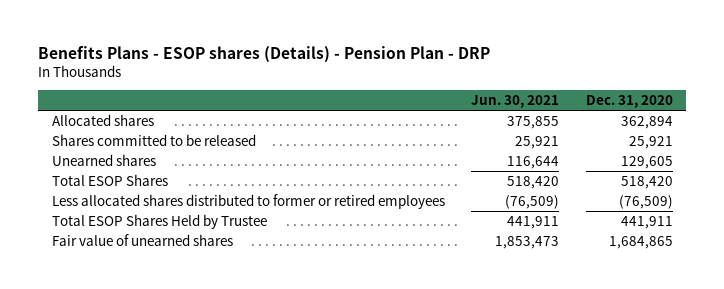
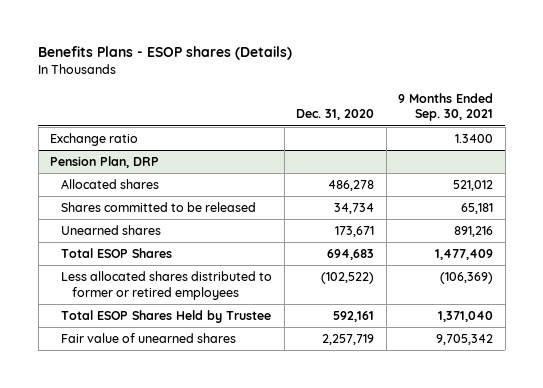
- Benefits Plans - ESOP shares (Details) - Pension Plan - DRP
+ Benefits Plans - ESOP shares (Details)
- | Jun. 30, 2021 | Dec. 31, 2020
+ | Dec. 31, 2020 | 9 Months Ended Sep. 30, 2021
- Allocated shares | 375,855 | 362,894
- Shares committed to be released | 25,921 | 25,921
- Unearned shares | 116,644 | 129,605
- Total ESOP Shares | 518,420 | 518,420
- Less allocated shares distributed to former or retired employees | (76,509) | (76,509)
- Total ESOP Shares Held by Trustee | 441,911 | 441,911
- Fair value of unearned shares | 1,853,473 | 1,684,865
+ Exchange ratio | | 1.3400
+ Pension Plan, DRP
+ Allocated shares | 486,278 | 521,012
+ Shares committed to be released | 34,734 | 65,181
+ Unearned shares | 173,671 | 891,216
+ Total ESOP Shares | 694,683 | 1,477,409
+ Less allocated shares distributed to former or retired employees | (102,522) | (106,369)
+ Total ESOP Shares Held by Trustee | 592,161 | 1,371,040
+ Fair value of unearned shares | 2,257,719 | 9,705,342

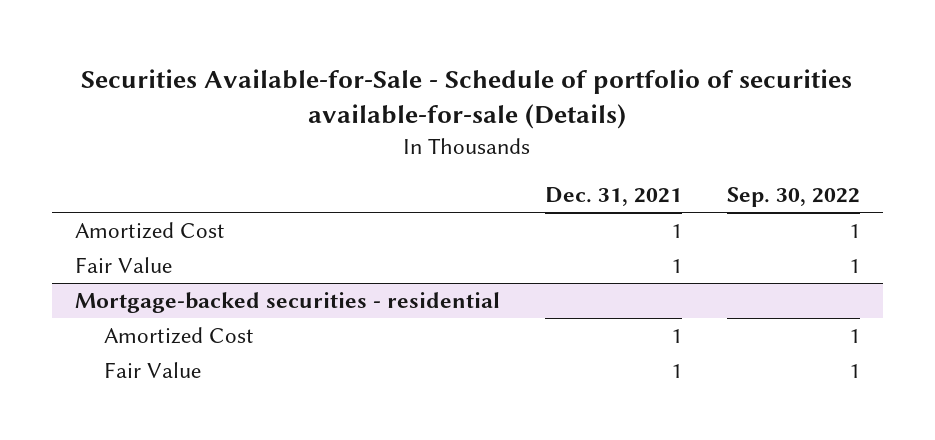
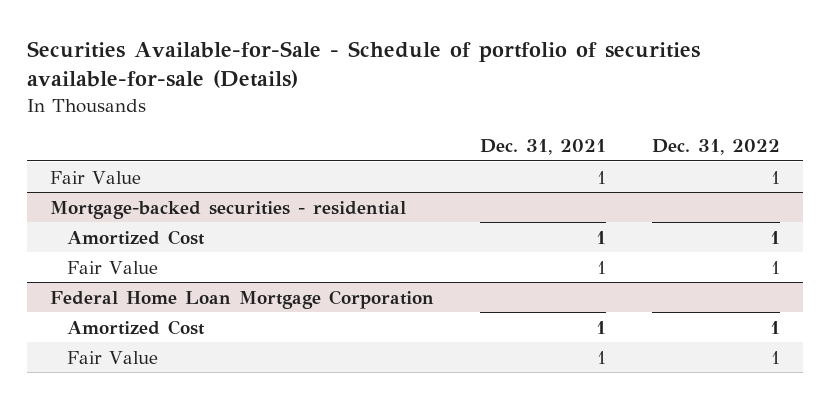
- | Dec. 31, 2021 | Sep. 30, 2022
+ | Dec. 31, 2021 | Dec. 31, 2022
- Amortized Cost | 1 | 1
+ Federal Home Loan Mortgage Corporation
+ Amortized Cost | 1 | 1
+ Fair Value | 1 | 1

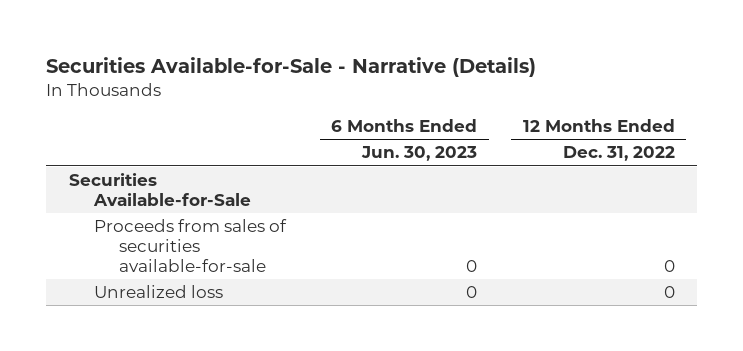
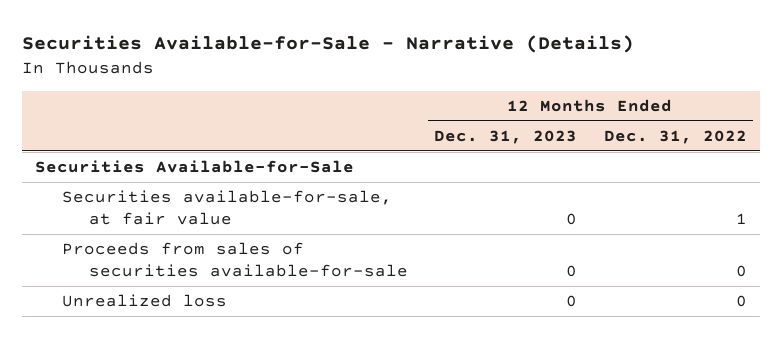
- | 6 Months Ended Jun. 30, 2023 | 12 Months Ended Dec. 31, 2022
+ | 12 Months Ended Dec. 31, 2023 | 12 Months Ended Dec. 31, 2022
+ Securities available-for-sale, at fair value | 0 | 1

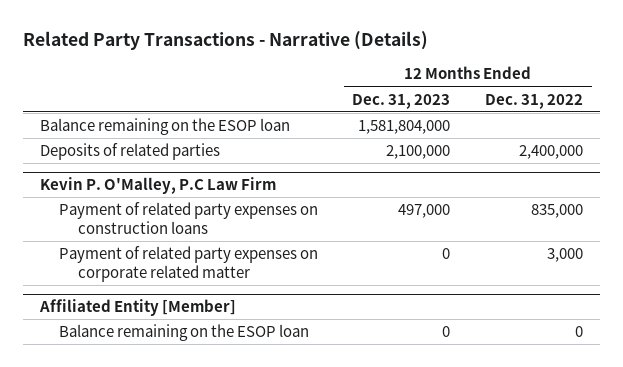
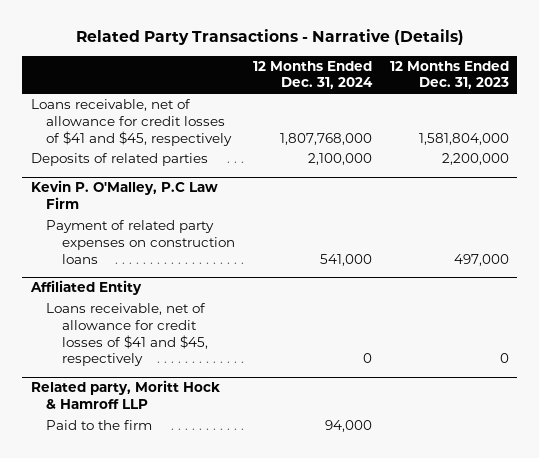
- | 12 Months Ended Dec. 31, 2023 | 12 Months Ended Dec. 31, 2022
+ | 12 Months Ended Dec. 31, 2024 | 12 Months Ended Dec. 31, 2023
- Balance remaining on the ESOP loan | 1,581,804,000 |
- Deposits of related parties | 2,100,000 | 2,400,000
+ Loans receivable, net of allowance for credit losses of $41 and $45, respectively | 1,807,768,000 | 1,581,804,000
+ Deposits of related parties | 2,100,000 | 2,200,000
@ Kevin P. O'Malley, P.C Law Firm
- Payment of related party expenses on corporate related matter | 0 | 3,000
- Affiliated Entity [Member]
- Balance remaining on the ESOP loan | 0 | 0
+ Affiliated Entity
+ Loans receivable, net of allowance for credit losses of $41 and $45, respectively | 0 | 0
+ Related party, Moritt Hock & Hamroff LLP
+ Paid to the firm | 94,000 |

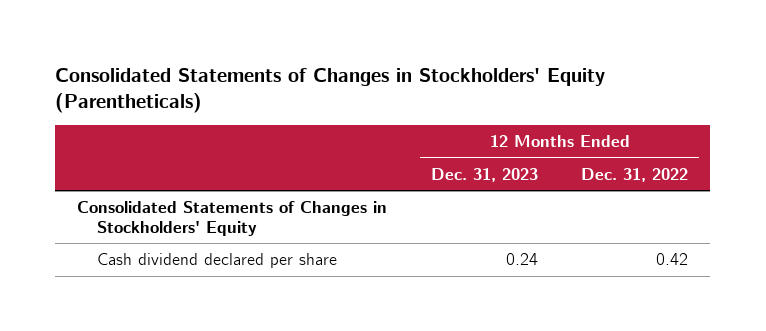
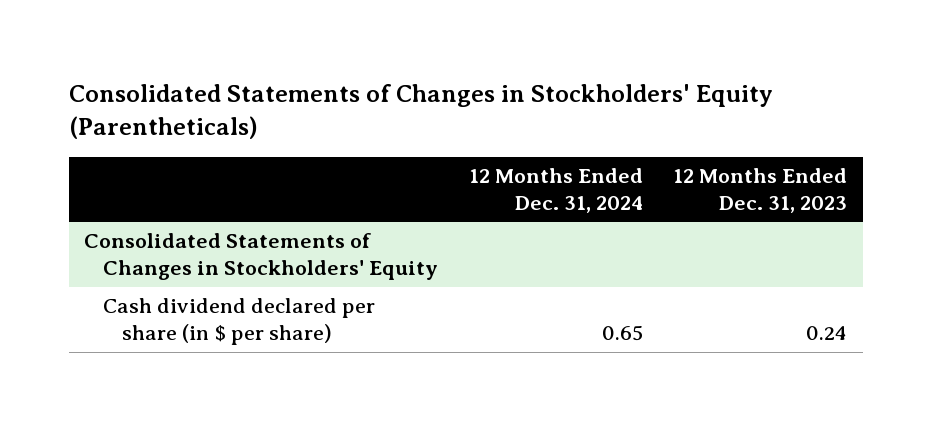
- | 12 Months Ended Dec. 31, 2023 | 12 Months Ended Dec. 31, 2022
+ | 12 Months Ended Dec. 31, 2024 | 12 Months Ended Dec. 31, 2023
- Cash dividend declared per share | 0.24 | 0.42
+ Cash dividend declared per share (in $ per share) | 0.65 | 0.24

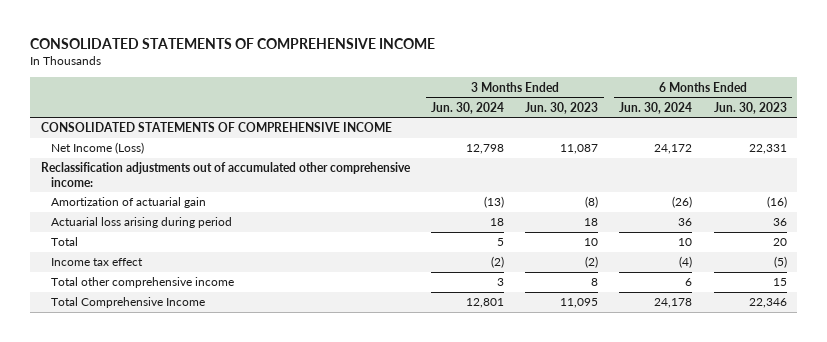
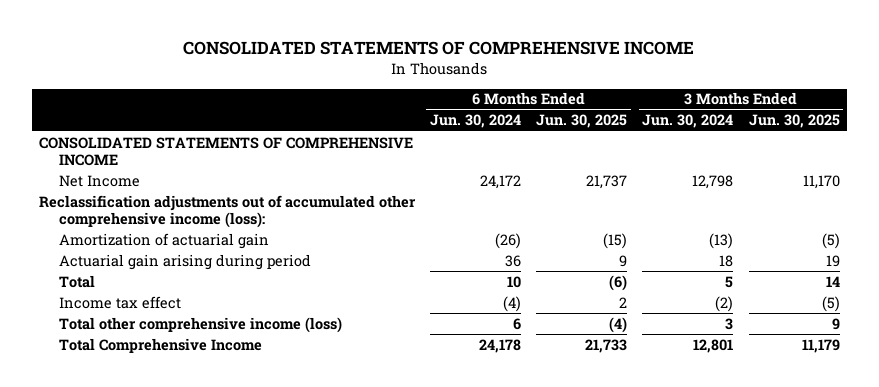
- | 3 Months Ended Jun. 30, 2024 | 3 Months Ended Jun. 30, 2023 | 6 Months Ended Jun. 30, 2024 | 6 Months Ended Jun. 30, 2023
+ | 6 Months Ended Jun. 30, 2024 | 6 Months Ended Jun. 30, 2025 | 3 Months Ended Jun. 30, 2024 | 3 Months Ended Jun. 30, 2025
- Net Income (Loss) | 12,798 | 11,087 | 24,172 | 22,331
- Reclassification adjustments out of accumulated other comprehensive income:
+ Net Income | 24,172 | 21,737 | 12,798 | 11,170
+ Reclassification adjustments out of accumulated other comprehensive income (loss):
- Actuarial loss arising during period | 18 | 18 | 36 | 36
+ Actuarial gain arising during period | 36 | 9 | 18 | 19
- Total other comprehensive income | 3 | 8 | 6 | 15
+ Total other comprehensive income (loss) | 6 | (4) | 3 | 9

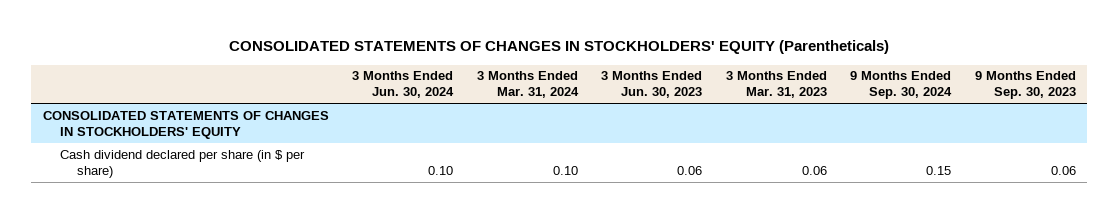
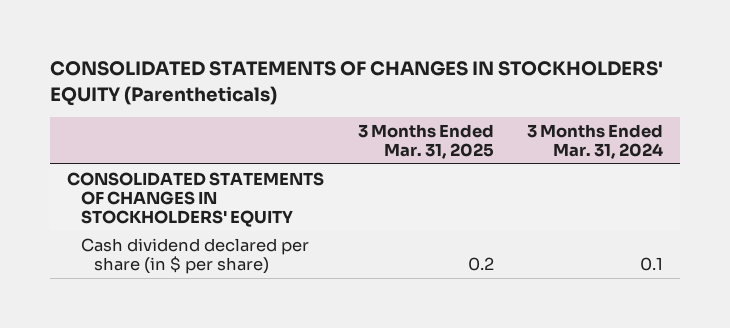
- | 3 Months Ended Jun. 30, 2024 | 3 Months Ended Mar. 31, 2024 | 3 Months Ended Jun. 30, 2023 | 3 Months Ended Mar. 31, 2023 | 9 Months Ended Sep. 30, 2024 | 9 Months Ended Sep. 30, 2023
+ | 3 Months Ended Mar. 31, 2025 | 3 Months Ended Mar. 31, 2024
- Cash dividend declared per share (in $ per share) | 0.10 | 0.10 | 0.06 | 0.06 | 0.15 | 0.06
+ Cash dividend declared per share (in $ per share) | 0.2 | 0.1

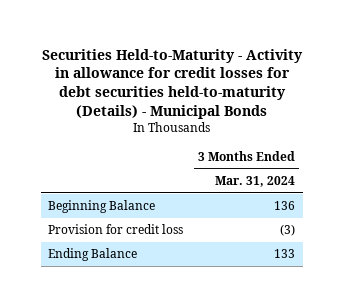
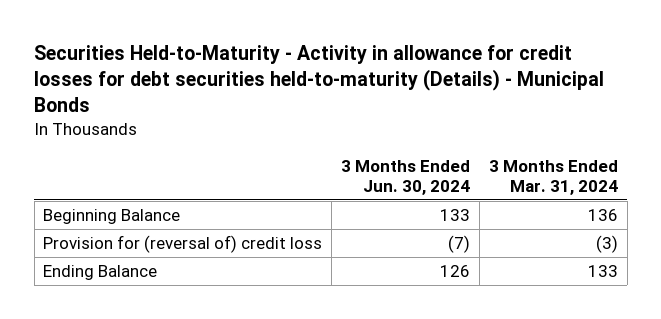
- | 3 Months Ended Mar. 31, 2024
+ | 3 Months Ended Jun. 30, 2024 | 3 Months Ended Mar. 31, 2024
- Provision for credit loss | (3)
+ Provision for (reversal of) credit loss | (7) | (3)

